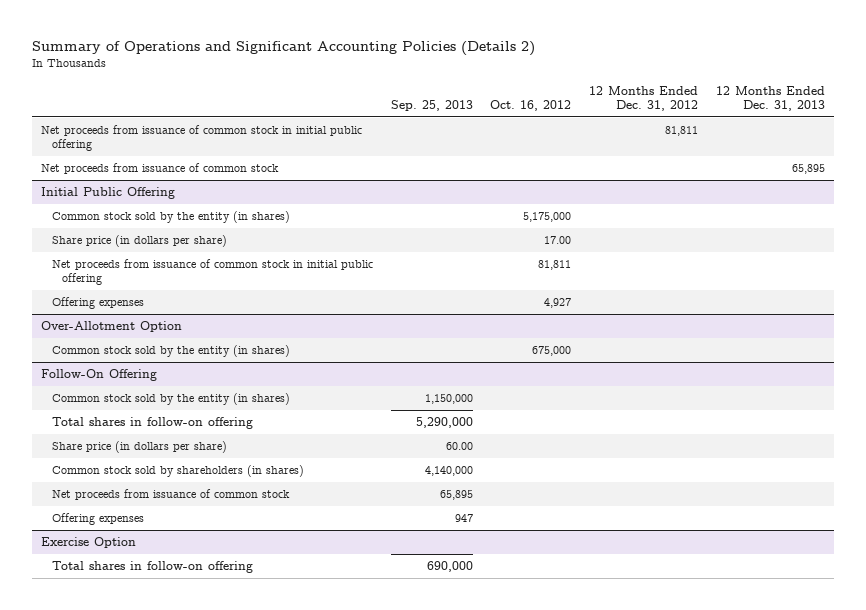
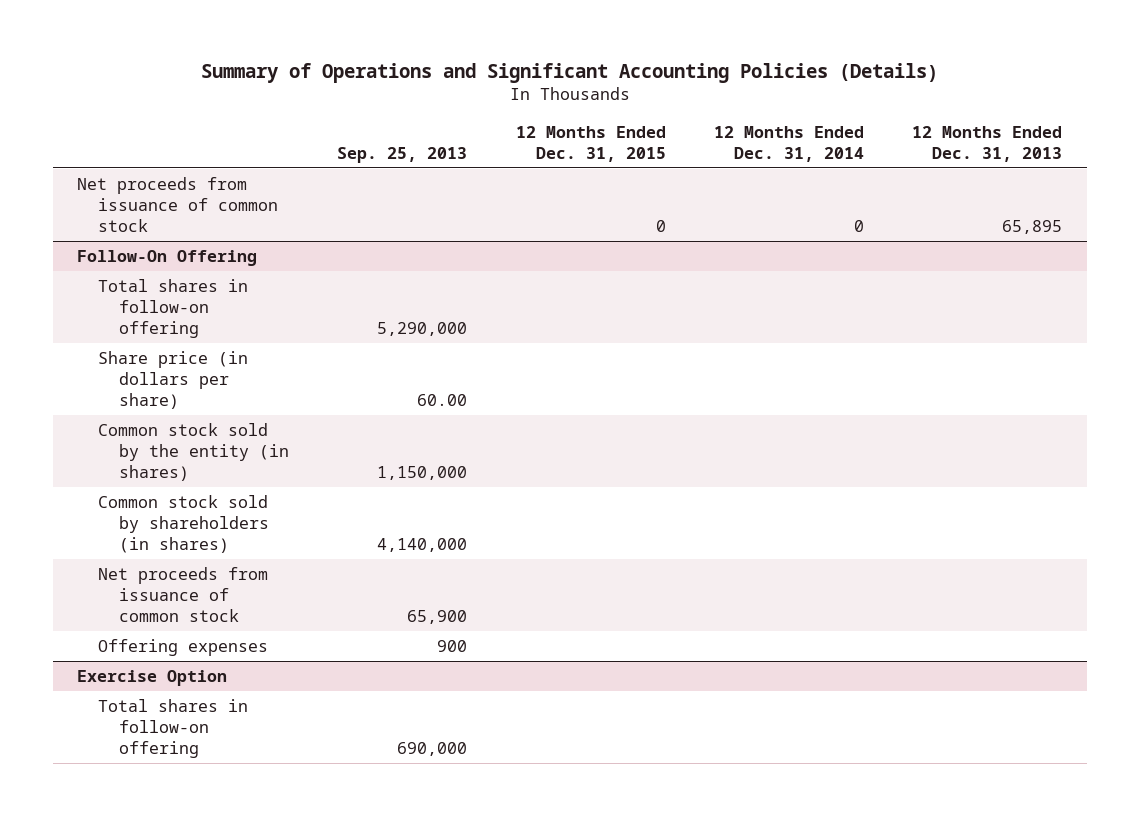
- Summary of Operations and Significant Accounting Policies (Details 2)
+ Summary of Operations and Significant Accounting Policies (Details)
- | Sep. 25, 2013 | Oct. 16, 2012 | 12 Months Ended Dec. 31, 2012 | 12 Months Ended Dec. 31, 2013
+ | Sep. 25, 2013 | 12 Months Ended Dec. 31, 2015 | 12 Months Ended Dec. 31, 2014 | 12 Months Ended Dec. 31, 2013
- Net proceeds from issuance of common stock in initial public offering | | | 81,811 |
- Initial Public Offering
- Common stock sold by the entity (in shares) | | 5,175,000 | |
- Share price (in dollars per share) | | 17.00 | |
- Net proceeds from issuance of common stock in initial public offering | | 81,811 | |
- Offering expenses | | 4,927 | |
- Over-Allotment Option
- Common stock sold by the entity (in shares) | | 675,000 | |
@ Follow-On Offering
moved down: Common stock sold by the entity (in shares) | 1,150,000 | | |
- Net proceeds from issuance of common stock | 65,895 | | |
- Offering expenses | 947 | | |
+ Net proceeds from issuance of common stock | 65,900 | | |
+ Offering expenses | 900 | | |

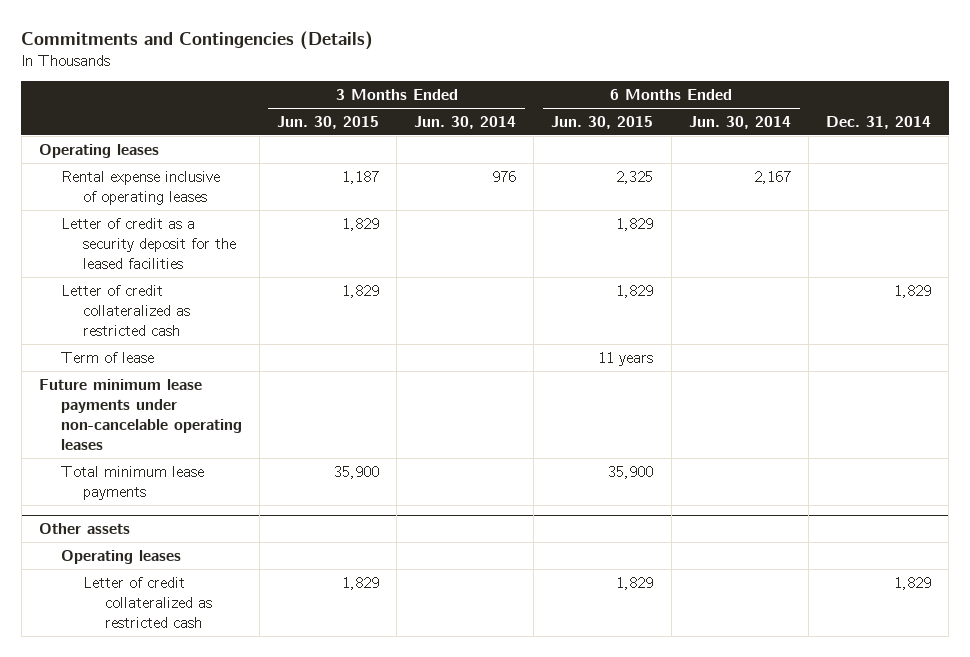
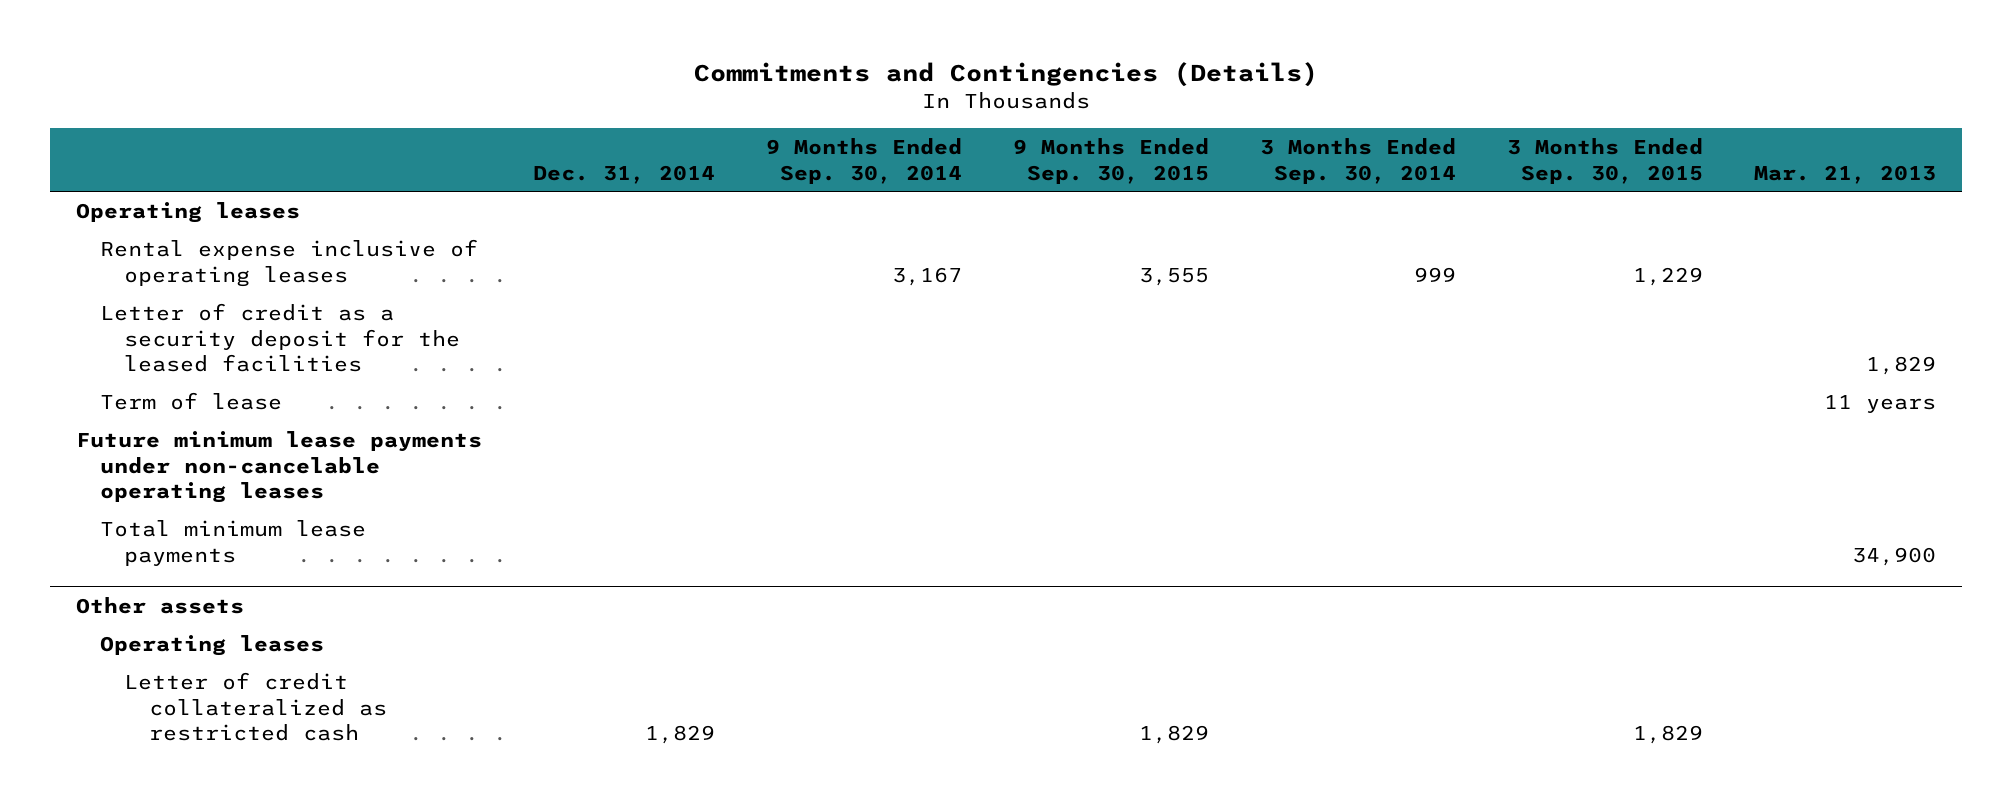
- | 3 Months Ended Jun. 30, 2015 | 3 Months Ended Jun. 30, 2014 | 6 Months Ended Jun. 30, 2015 | 6 Months Ended Jun. 30, 2014 | Dec. 31, 2014
+ | Dec. 31, 2014 | 9 Months Ended Sep. 30, 2014 | 9 Months Ended Sep. 30, 2015 | 3 Months Ended Sep. 30, 2014 | 3 Months Ended Sep. 30, 2015 | Mar. 21, 2013
- Letter of credit collateralized as restricted cash | 1,829 | | 1,829 | | 1,829

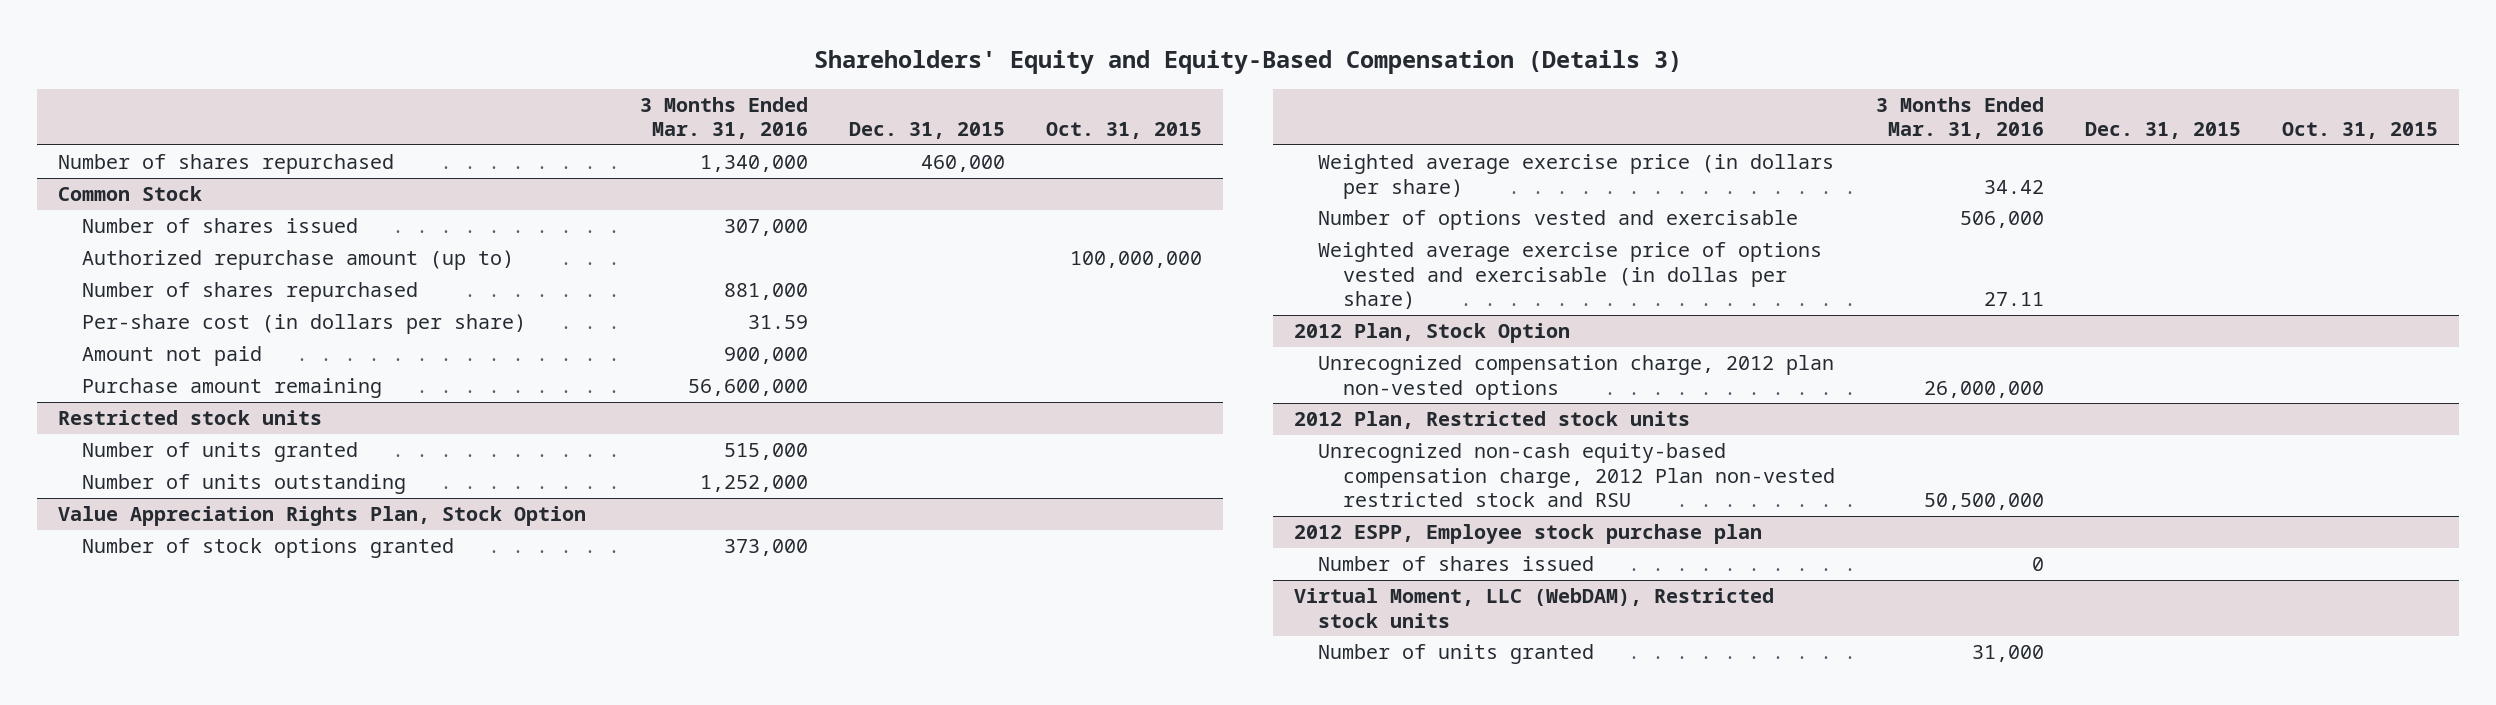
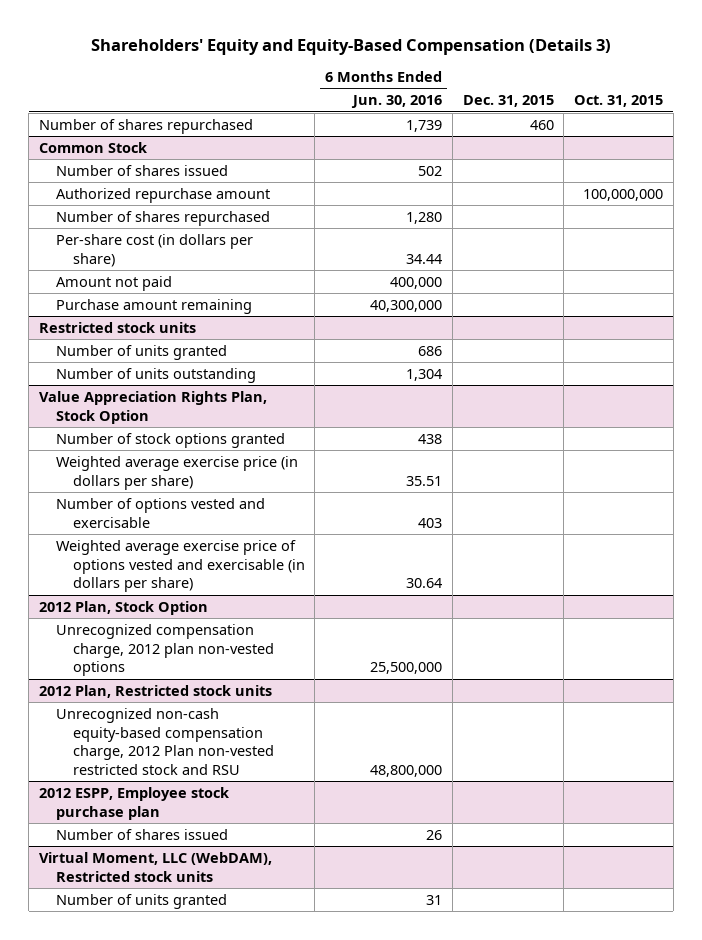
- | 3 Months Ended Mar. 31, 2016 | Dec. 31, 2015 | Oct. 31, 2015
+ | 6 Months Ended Jun. 30, 2016 | Dec. 31, 2015 | Oct. 31, 2015
- Number of shares repurchased | 1,340,000 | 460,000 |
+ Number of shares repurchased | 1,739 | 460 |
@ Common Stock
- Authorized repurchase amount (up to) | | | 100,000,000
+ Authorized repurchase amount | | | 100,000,000
@ Value Appreciation Rights Plan, Stock Option
- Weighted average exercise price of options vested and exercisable (in dollas per share) | 27.11 | |
+ Weighted average exercise price of options vested and exercisable (in dollars per share) | 30.64 | |

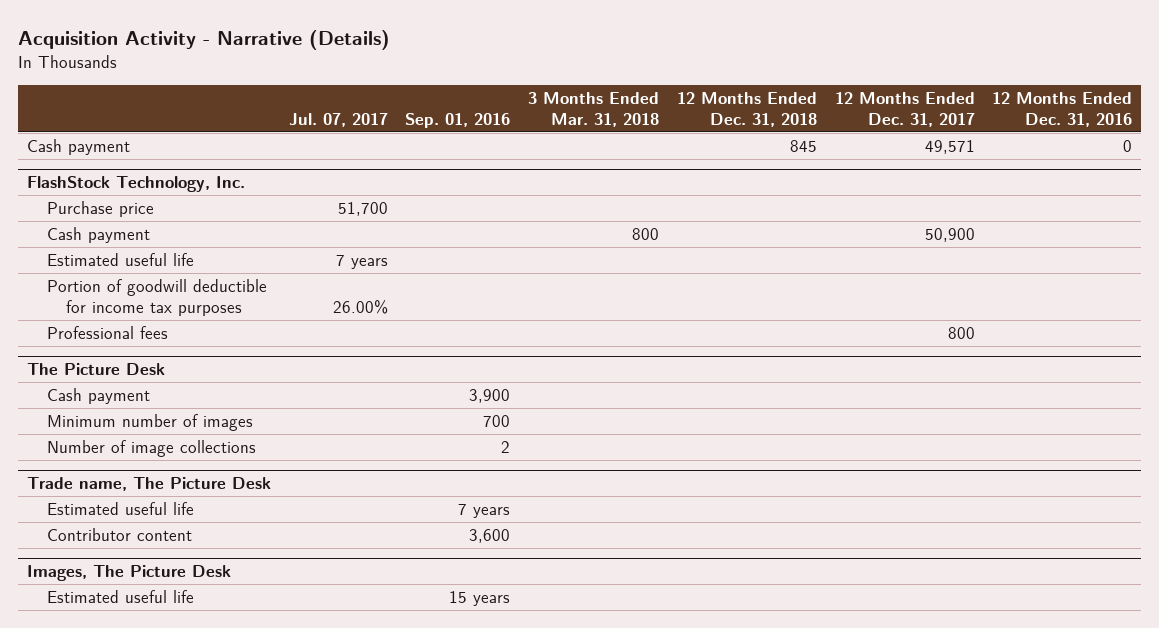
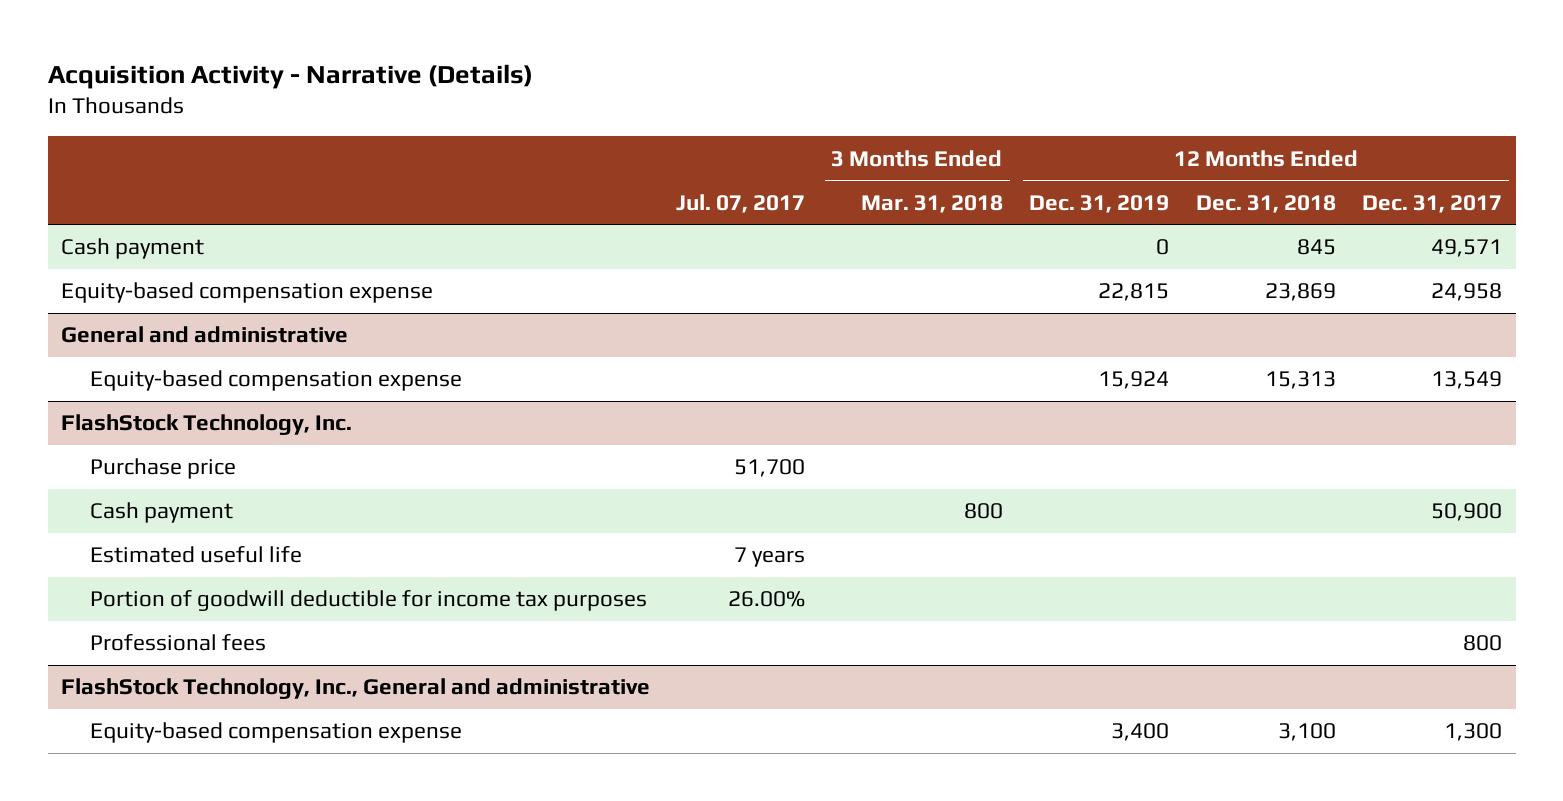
- | Jul. 07, 2017 | Sep. 01, 2016 | 3 Months Ended Mar. 31, 2018 | 12 Months Ended Dec. 31, 2018 | 12 Months Ended Dec. 31, 2017 | 12 Months Ended Dec. 31, 2016
+ | Jul. 07, 2017 | 3 Months Ended Mar. 31, 2018 | 12 Months Ended Dec. 31, 2019 | 12 Months Ended Dec. 31, 2018 | 12 Months Ended Dec. 31, 2017
+ Equity-based compensation expense | | | 22,815 | 23,869 | 24,958
+ General and administrative
+ Equity-based compensation expense | | | 15,924 | 15,313 | 13,549
- The Picture Desk
- Cash payment | | 3,900 | | | |
- Minimum number of images | | 700 | | | |
- Number of image collections | | 2 | | | |
- Trade name, The Picture Desk
- Estimated useful life | | 7 years | | | |
- Contributor content | | 3,600 | | | |
- Images, The Picture Desk
- Estimated useful life | | 15 years | | | |
+ FlashStock Technology, Inc., General and administrative
+ Equity-based compensation expense | | | 3,400 | 3,100 | 1,300

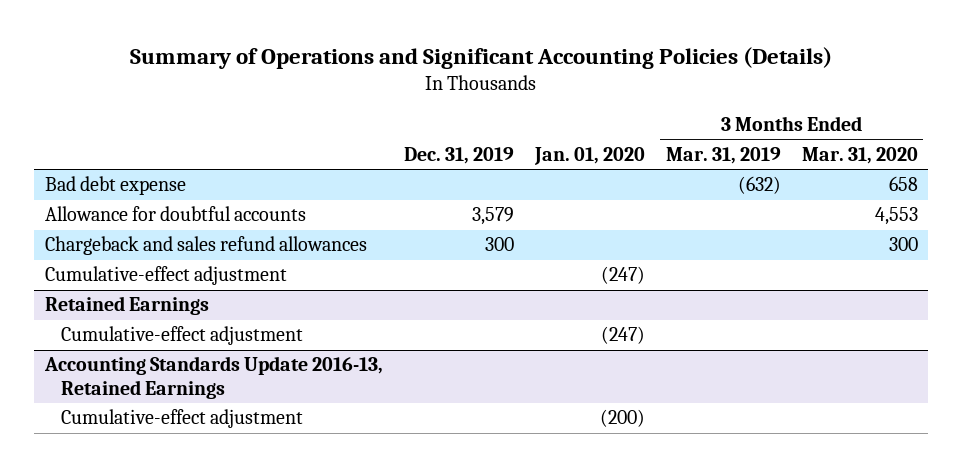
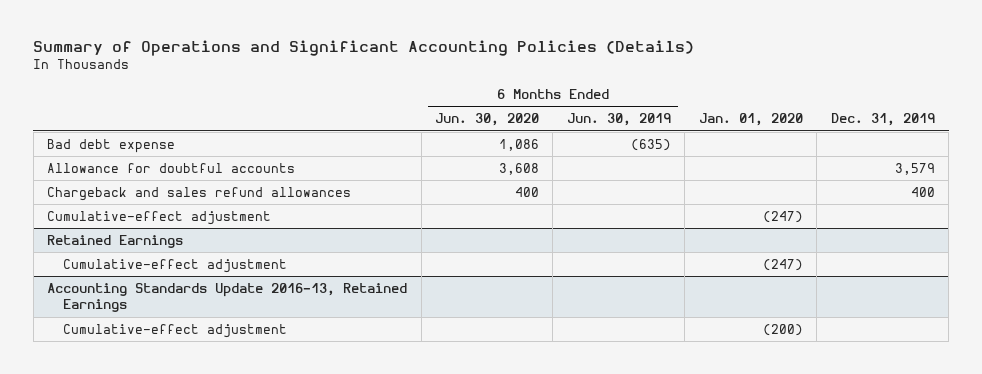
- | Dec. 31, 2019 | Jan. 01, 2020 | 3 Months Ended Mar. 31, 2019 | 3 Months Ended Mar. 31, 2020
+ | 6 Months Ended Jun. 30, 2020 | 6 Months Ended Jun. 30, 2019 | Jan. 01, 2020 | Dec. 31, 2019
- Chargeback and sales refund allowances | 300 | | | 300
+ Chargeback and sales refund allowances | 400 | | | 400

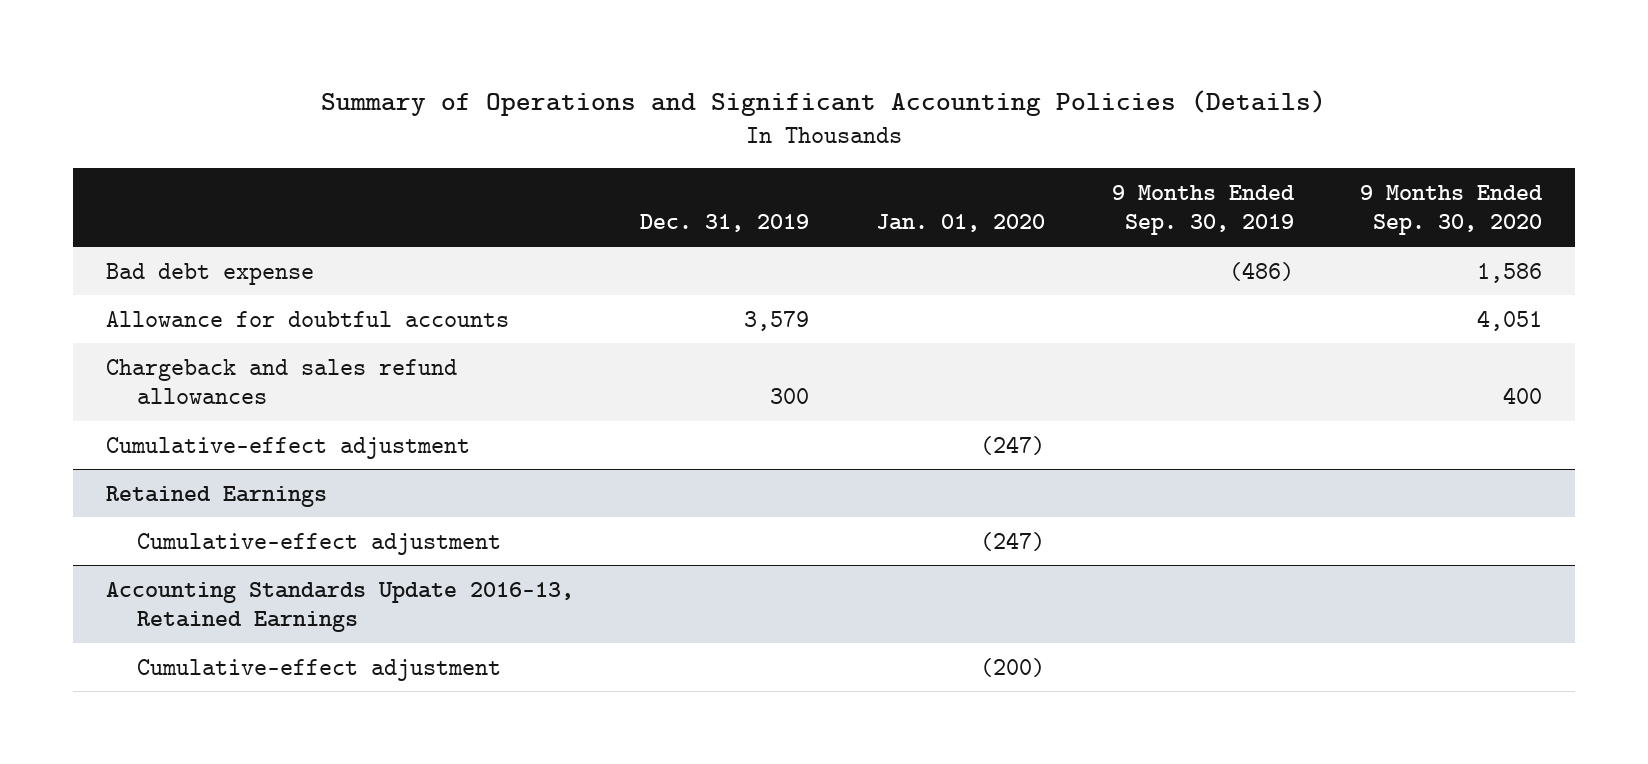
- | 6 Months Ended Jun. 30, 2020 | 6 Months Ended Jun. 30, 2019 | Jan. 01, 2020 | Dec. 31, 2019
+ | Dec. 31, 2019 | Jan. 01, 2020 | 9 Months Ended Sep. 30, 2019 | 9 Months Ended Sep. 30, 2020
- Chargeback and sales refund allowances | 400 | | | 400
+ Chargeback and sales refund allowances | 300 | | | 400

